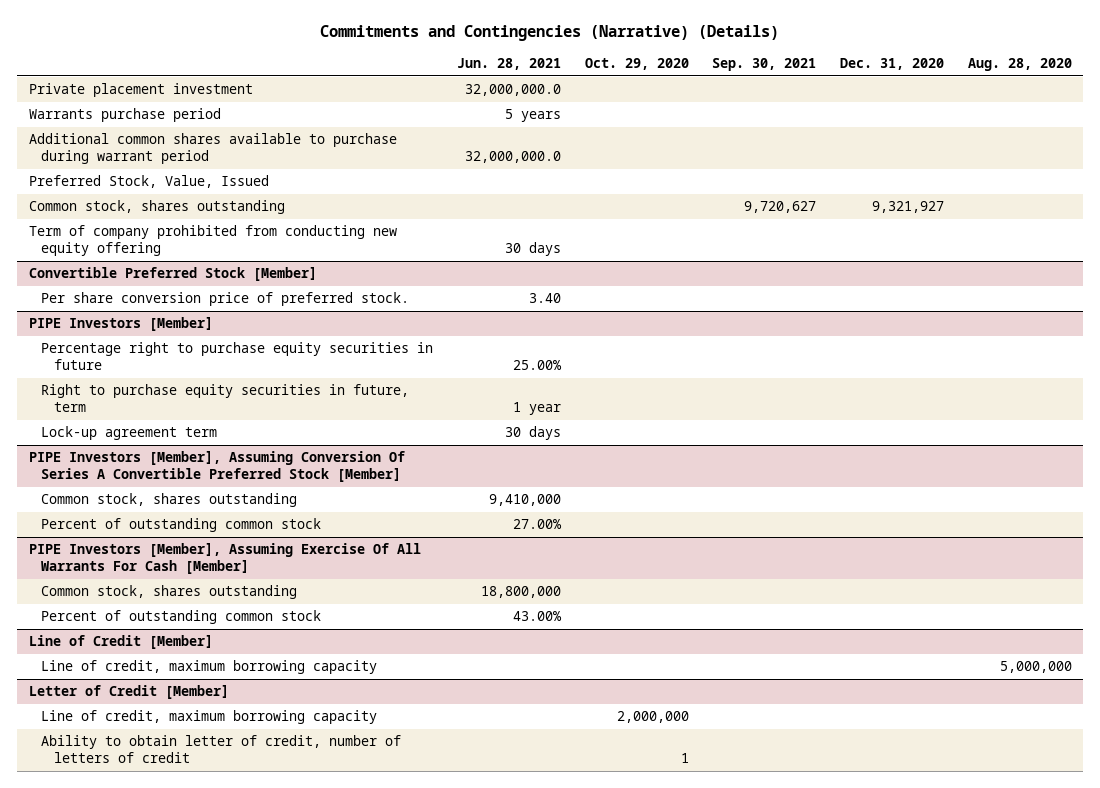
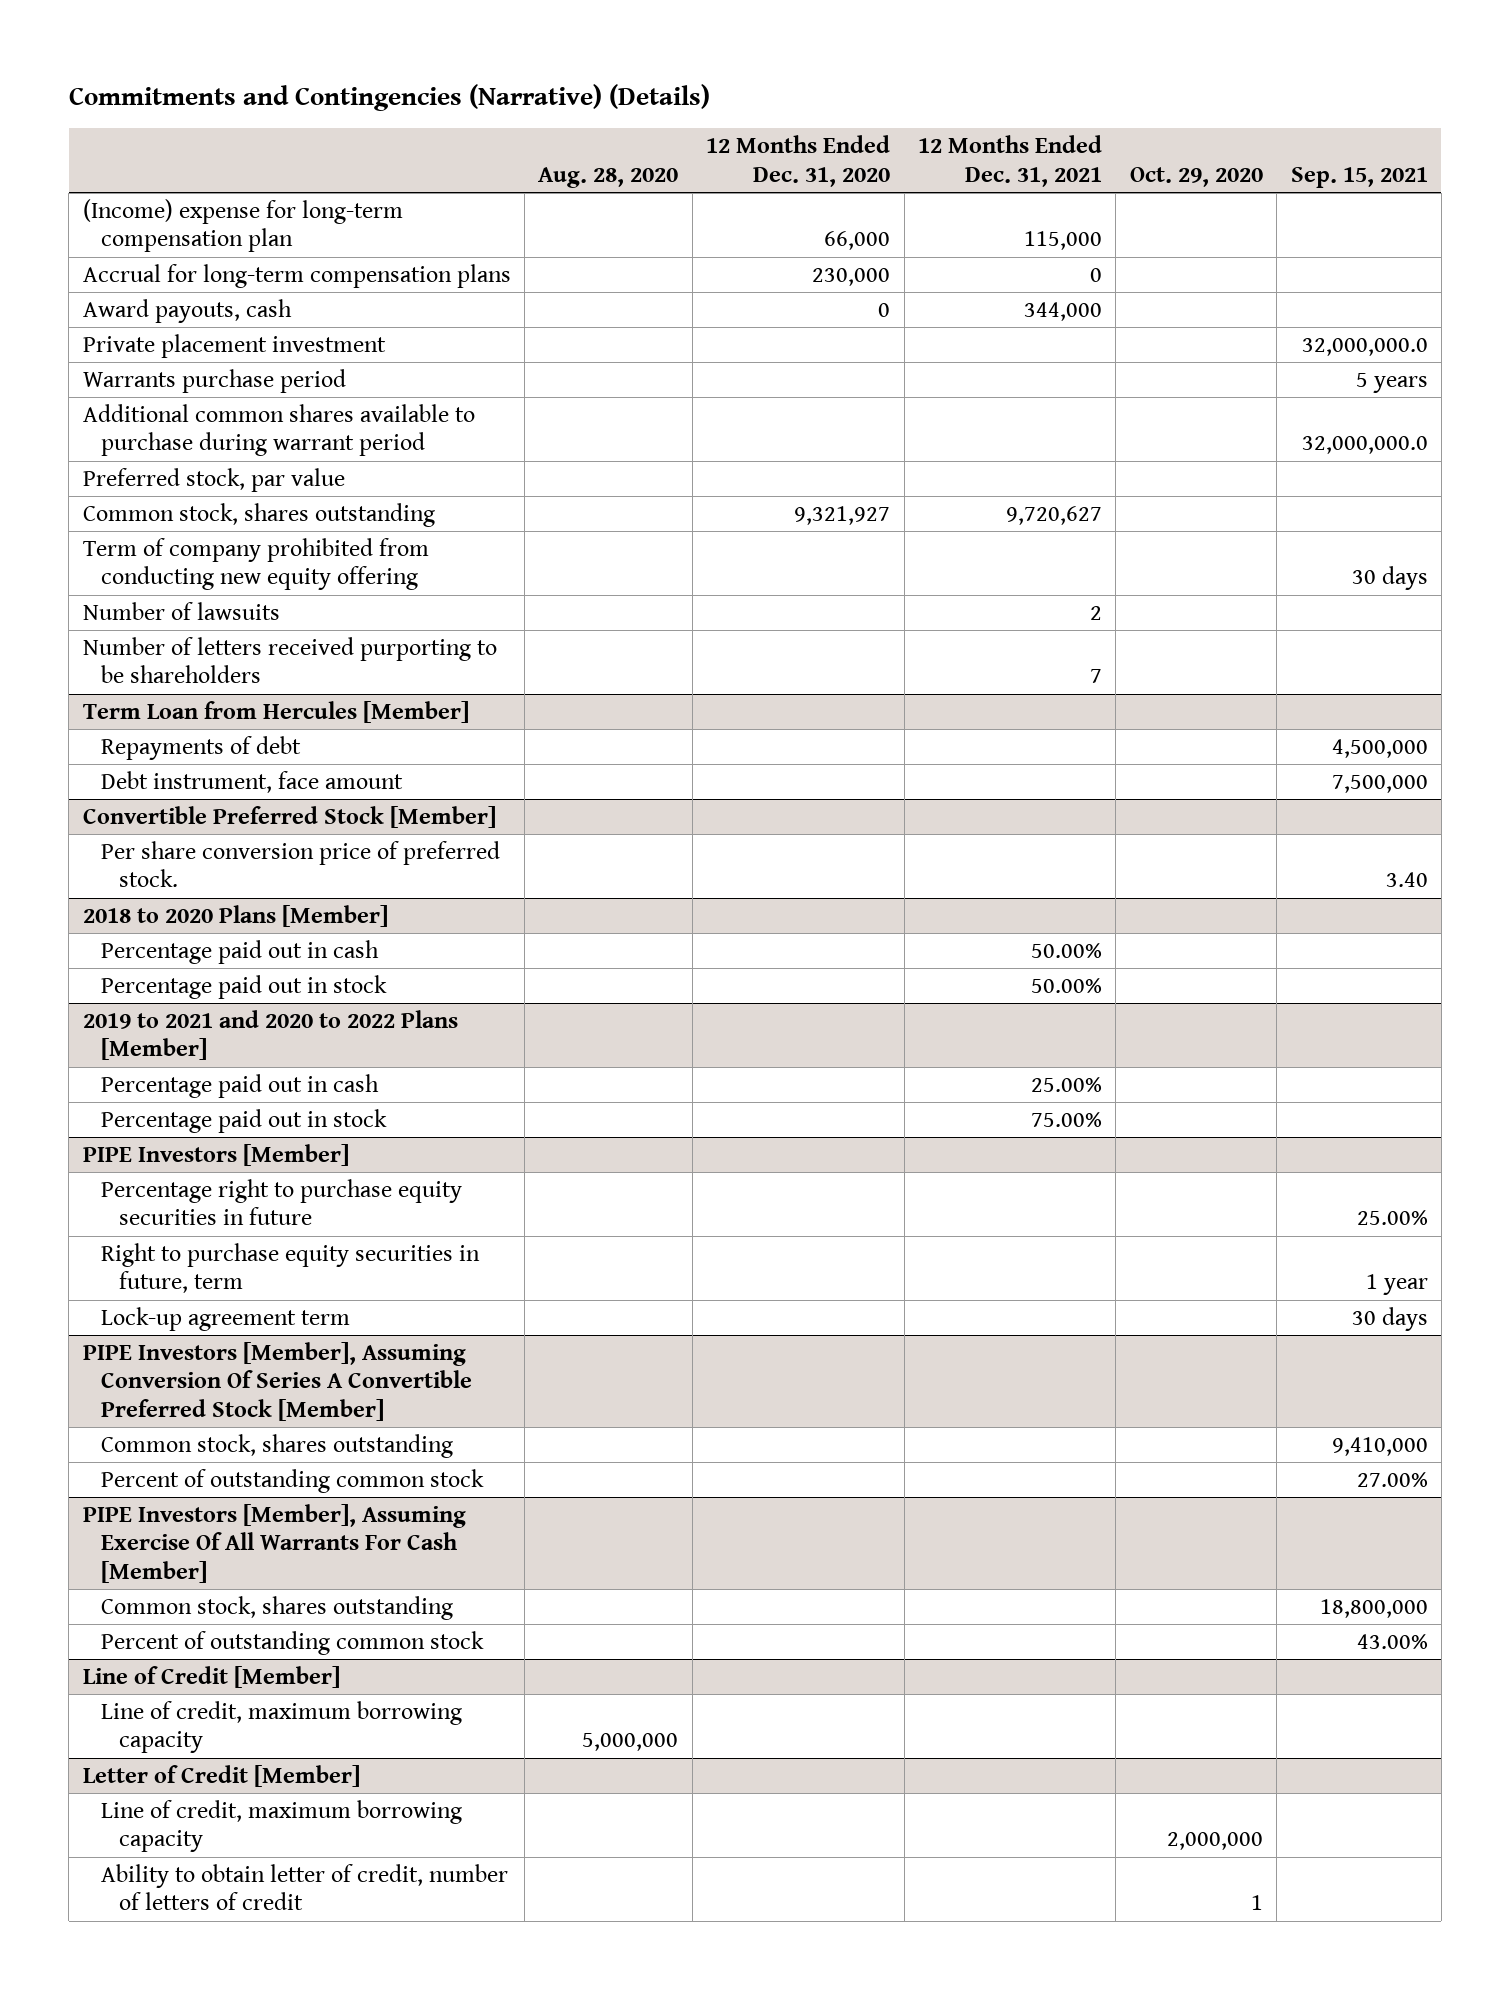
- | Jun. 28, 2021 | Oct. 29, 2020 | Sep. 30, 2021 | Dec. 31, 2020 | Aug. 28, 2020
+ | Aug. 28, 2020 | 12 Months Ended Dec. 31, 2020 | 12 Months Ended Dec. 31, 2021 | Oct. 29, 2020 | Sep. 15, 2021
+ (Income) expense for long-term compensation plan | | 66,000 | 115,000 | |
+ Accrual for long-term compensation plans | | 230,000 | 0 | |
+ Award payouts, cash | | 0 | 344,000 | |
- Preferred Stock, Value, Issued
+ Preferred stock, par value
+ Number of lawsuits | | | 2 | |
+ Number of letters received purporting to be shareholders | | | 7 | |
+ Term Loan from Hercules [Member]
+ Repayments of debt | | | | | 4,500,000
+ Debt instrument, face amount | | | | | 7,500,000
+ 2018 to 2020 Plans [Member]
+ Percentage paid out in cash | | | 50.00% | |
+ Percentage paid out in stock | | | 50.00% | |
+ 2019 to 2021 and 2020 to 2022 Plans [Member]
+ Percentage paid out in cash | | | 25.00% | |
+ Percentage paid out in stock | | | 75.00% | |

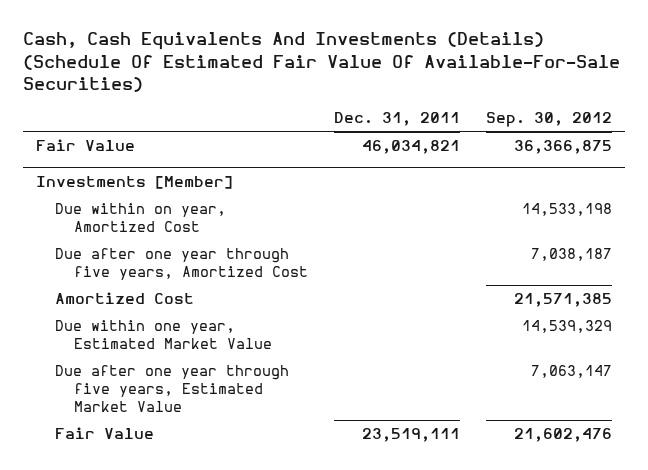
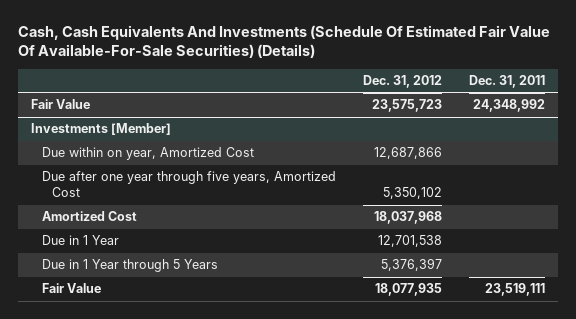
- Cash, Cash Equivalents And Investments (Details) (Schedule Of Estimated Fair Value Of Available-For-Sale Securities)
+ Cash, Cash Equivalents And Investments (Schedule Of Estimated Fair Value Of Available-For-Sale Securities) (Details)
- | Dec. 31, 2011 | Sep. 30, 2012
+ | Dec. 31, 2012 | Dec. 31, 2011
- Fair Value | 46,034,821 | 36,366,875
+ Fair Value | 23,575,723 | 24,348,992
@ Investments [Member]
- Due within one year, Estimated Market Value | | 14,539,329
- Due after one year through five years, Estimated Market Value | | 7,063,147
+ Due in 1 Year | 12,701,538 |
+ Due in 1 Year through 5 Years | 5,376,397 |

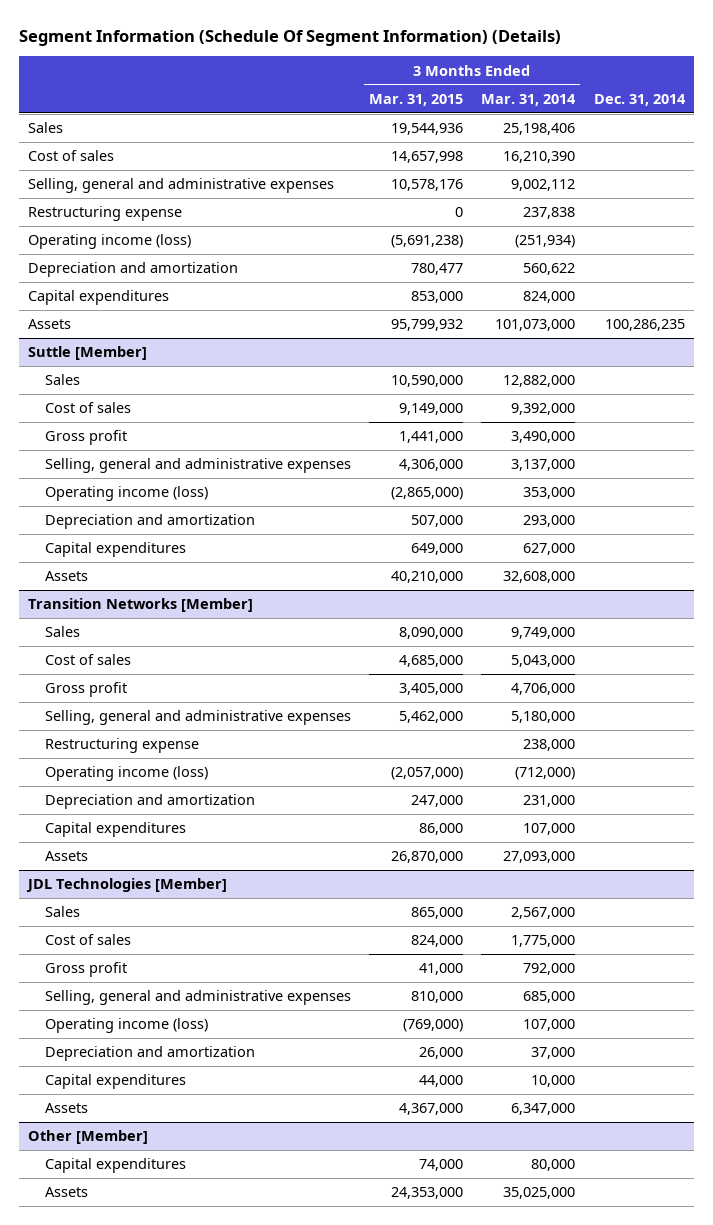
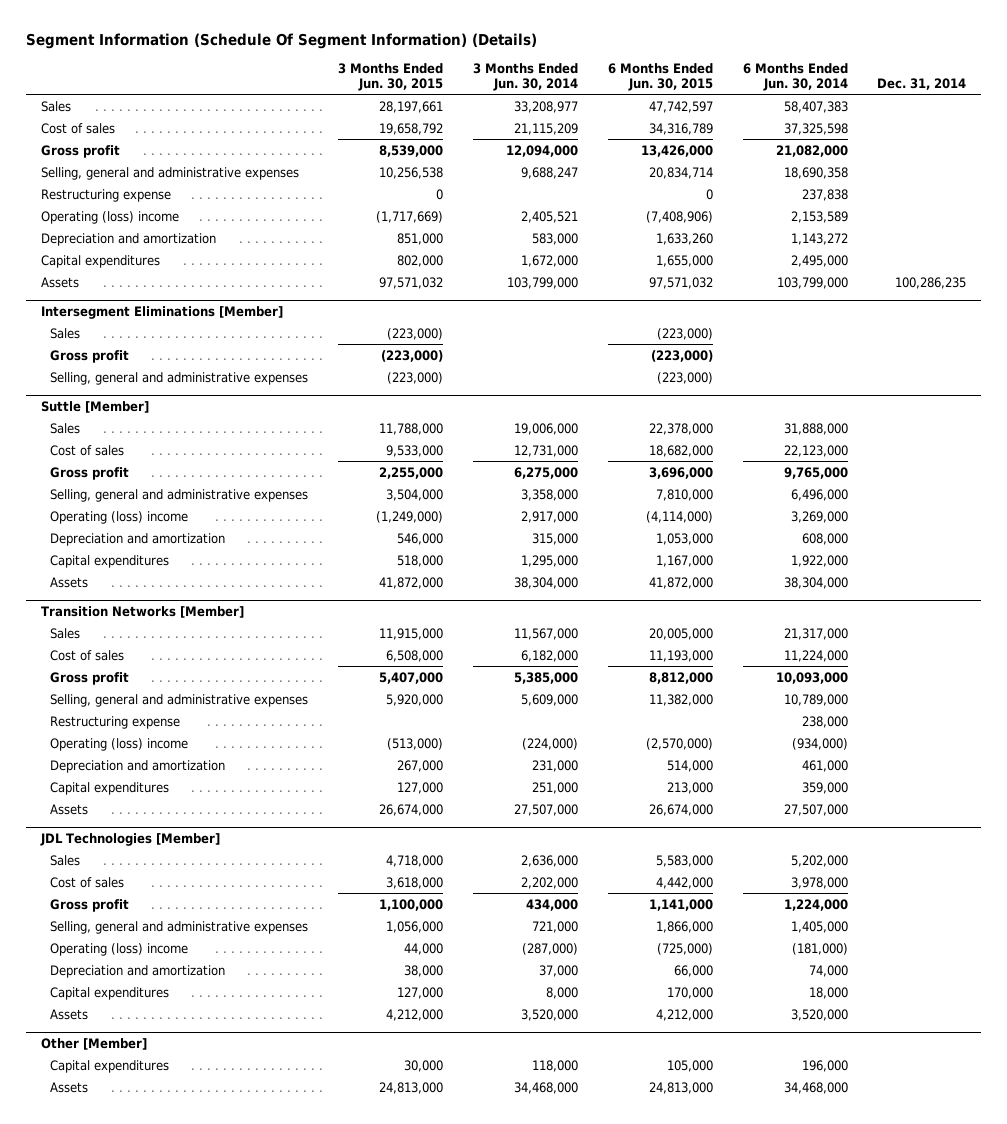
- | 3 Months Ended Mar. 31, 2015 | 3 Months Ended Mar. 31, 2014 | Dec. 31, 2014
+ | 3 Months Ended Jun. 30, 2015 | 3 Months Ended Jun. 30, 2014 | 6 Months Ended Jun. 30, 2015 | 6 Months Ended Jun. 30, 2014 | Dec. 31, 2014
+ Gross profit | 8,539,000 | 12,094,000 | 13,426,000 | 21,082,000 |
- Operating income (loss) | (5,691,238) | (251,934) |
+ Operating (loss) income | (1,717,669) | 2,405,521 | (7,408,906) | 2,153,589 |
+ Intersegment Eliminations [Member]
+ Sales | (223,000) | | (223,000) | |
+ Gross profit | (223,000) | | (223,000) | |
+ Selling, general and administrative expenses | (223,000) | | (223,000) | |
@ Suttle [Member]
- Operating income (loss) | (2,865,000) | 353,000 |
+ Operating (loss) income | (1,249,000) | 2,917,000 | (4,114,000) | 3,269,000 |
@ Transition Networks [Member]
- Operating income (loss) | (2,057,000) | (712,000) |
+ Operating (loss) income | (513,000) | (224,000) | (2,570,000) | (934,000) |
@ JDL Technologies [Member]
- Operating income (loss) | (769,000) | 107,000 |
+ Operating (loss) income | 44,000 | (287,000) | (725,000) | (181,000) |

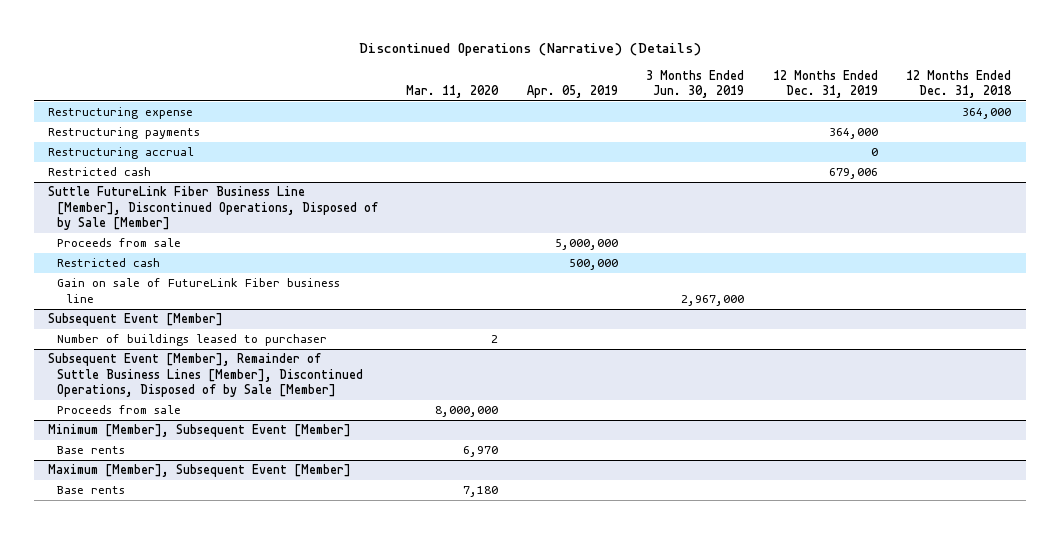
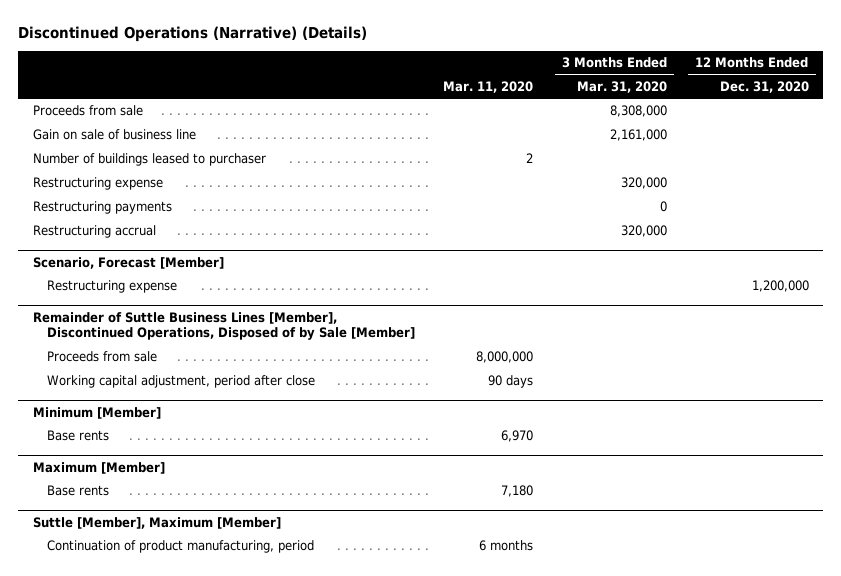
- | Mar. 11, 2020 | Apr. 05, 2019 | 3 Months Ended Jun. 30, 2019 | 12 Months Ended Dec. 31, 2019 | 12 Months Ended Dec. 31, 2018
+ | Mar. 11, 2020 | 3 Months Ended Mar. 31, 2020 | 12 Months Ended Dec. 31, 2020
+ Proceeds from sale | | 8,308,000 |
+ Gain on sale of business line | | 2,161,000 |
+ Number of buildings leased to purchaser | 2 | |
- Restricted cash | | | | 679,006 |
- Suttle FutureLink Fiber Business Line [Member], Discontinued Operations, Disposed of by Sale [Member]
- Proceeds from sale | | 5,000,000 | | |
- Restricted cash | | 500,000 | | |
- Gain on sale of FutureLink Fiber business line | | | 2,967,000 | |
- Subsequent Event [Member]
- Number of buildings leased to purchaser | 2 | | | |
- Subsequent Event [Member], Remainder of Suttle Business Lines [Member], Discontinued Operations, Disposed of by Sale [Member]
+ Scenario, Forecast [Member]
+ Restructuring expense | | | 1,200,000
+ Remainder of Suttle Business Lines [Member], Discontinued Operations, Disposed of by Sale [Member]
- Minimum [Member], Subsequent Event [Member]
+ Working capital adjustment, period after close | 90 days | |
+ Minimum [Member]
- Maximum [Member], Subsequent Event [Member]
+ Maximum [Member]
+ Suttle [Member], Maximum [Member]
+ Continuation of product manufacturing, period | 6 months | |

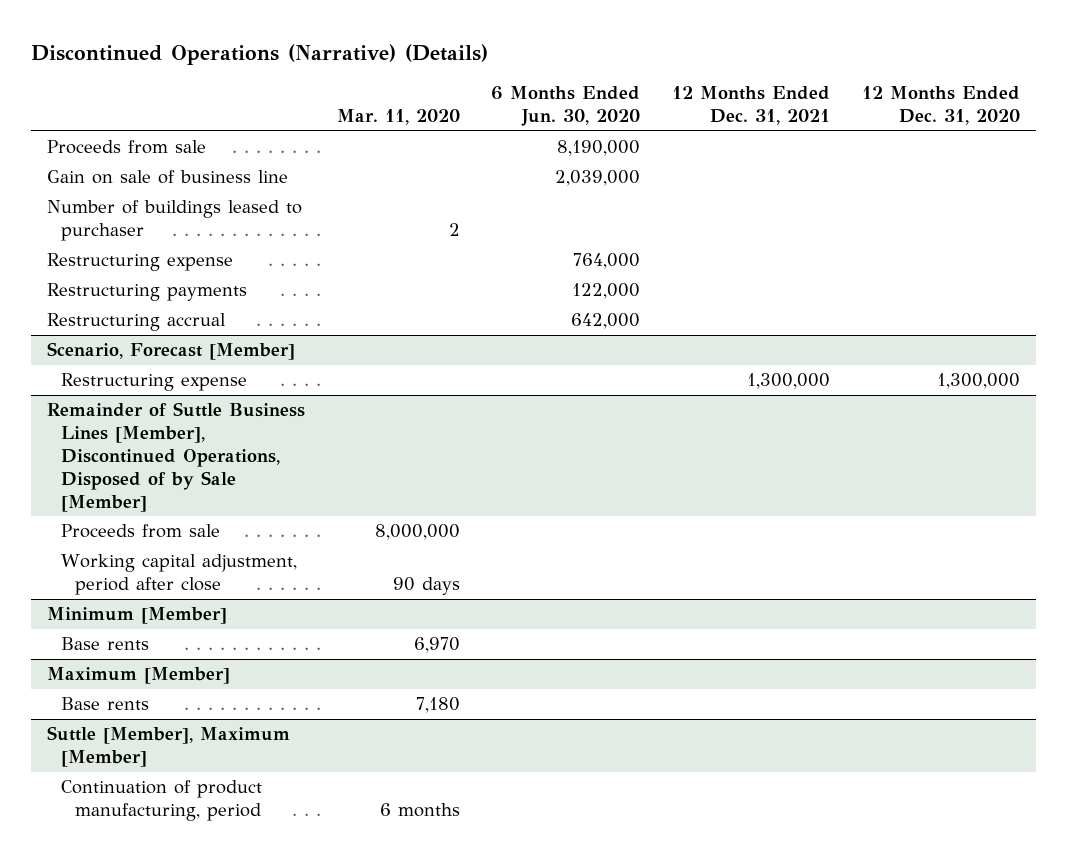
- | Mar. 11, 2020 | 3 Months Ended Mar. 31, 2020 | 12 Months Ended Dec. 31, 2020
+ | Mar. 11, 2020 | 6 Months Ended Jun. 30, 2020 | 12 Months Ended Dec. 31, 2021 | 12 Months Ended Dec. 31, 2020
@ Scenario, Forecast [Member]
- Restructuring expense | | | 1,200,000
+ Restructuring expense | | | 1,300,000 | 1,300,000

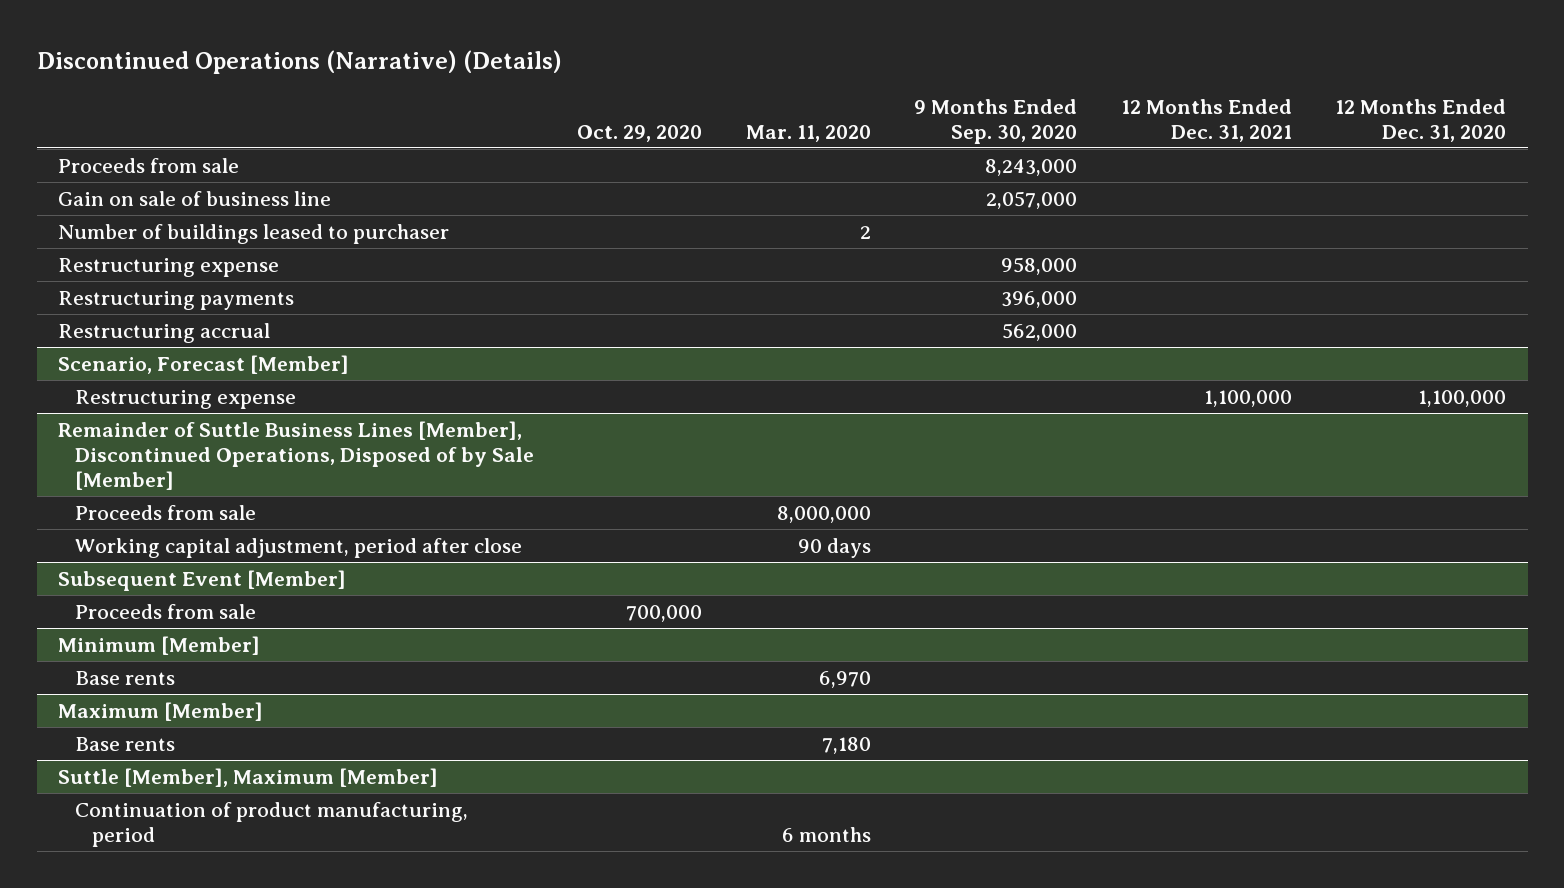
- | Mar. 11, 2020 | 6 Months Ended Jun. 30, 2020 | 12 Months Ended Dec. 31, 2021 | 12 Months Ended Dec. 31, 2020
+ | Oct. 29, 2020 | Mar. 11, 2020 | 9 Months Ended Sep. 30, 2020 | 12 Months Ended Dec. 31, 2021 | 12 Months Ended Dec. 31, 2020
@ Scenario, Forecast [Member]
- Restructuring expense | | | 1,300,000 | 1,300,000
+ Restructuring expense | | | | 1,100,000 | 1,100,000
+ Subsequent Event [Member]
+ Proceeds from sale | 700,000 | | | |

